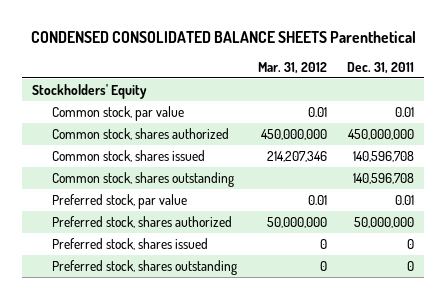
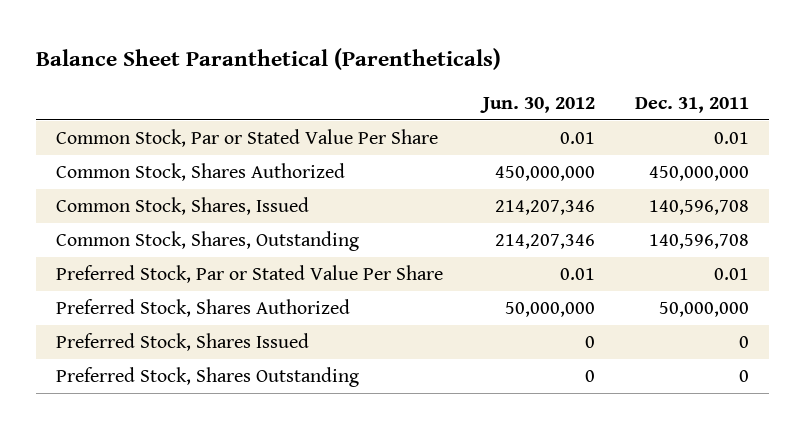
- CONDENSED CONSOLIDATED BALANCE SHEETS Parenthetical
+ Balance Sheet Paranthetical (Parentheticals)
- | Mar. 31, 2012 | Dec. 31, 2011
+ | Jun. 30, 2012 | Dec. 31, 2011
- Stockholders' Equity
- Common stock, par value | 0.01 | 0.01
- Common stock, shares authorized | 450,000,000 | 450,000,000
- Common stock, shares issued | 214,207,346 | 140,596,708
- Common stock, shares outstanding | | 140,596,708
- Preferred stock, par value | 0.01 | 0.01
- Preferred stock, shares authorized | 50,000,000 | 50,000,000
- Preferred stock, shares issued | 0 | 0
- Preferred stock, shares outstanding | 0 | 0
+ Common Stock, Par or Stated Value Per Share | 0.01 | 0.01
+ Common Stock, Shares Authorized | 450,000,000 | 450,000,000
+ Common Stock, Shares, Issued | 214,207,346 | 140,596,708
+ Common Stock, Shares, Outstanding | 214,207,346 | 140,596,708
+ Preferred Stock, Par or Stated Value Per Share | 0.01 | 0.01
+ Preferred Stock, Shares Authorized | 50,000,000 | 50,000,000
+ Preferred Stock, Shares Issued | 0 | 0
+ Preferred Stock, Shares Outstanding | 0 | 0

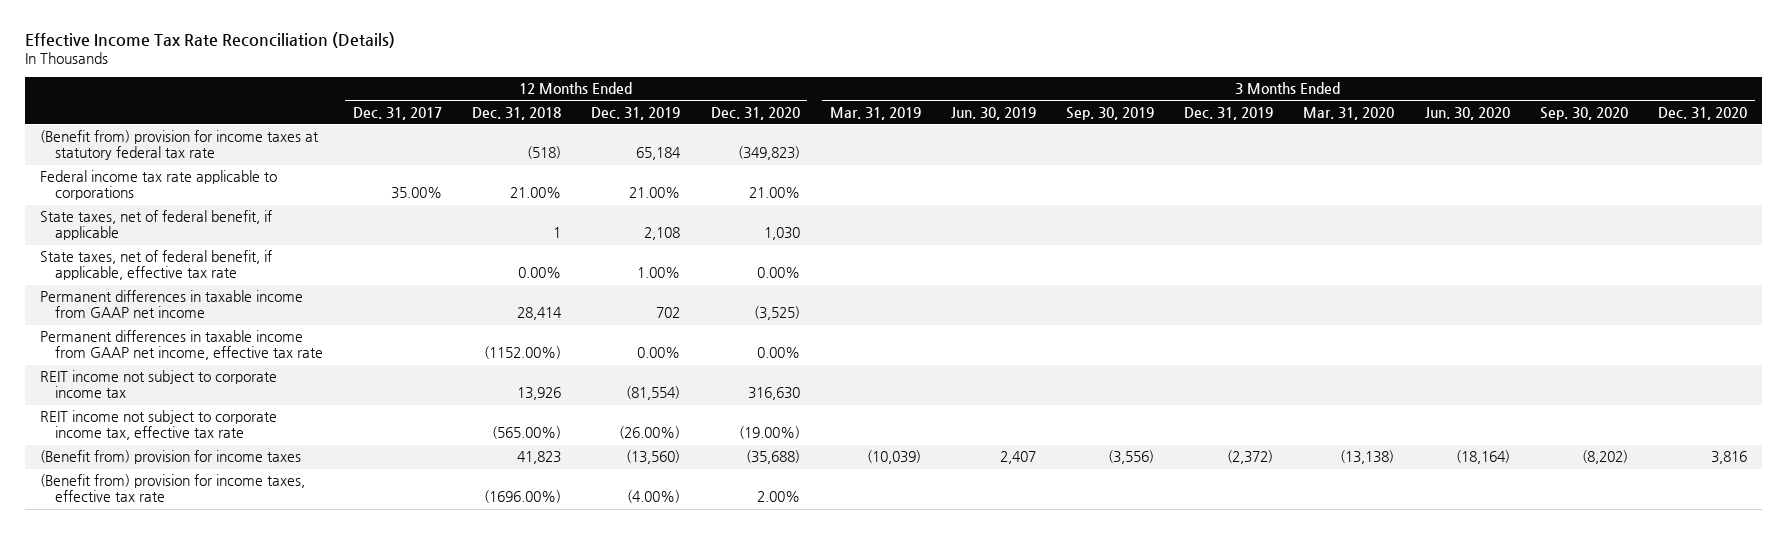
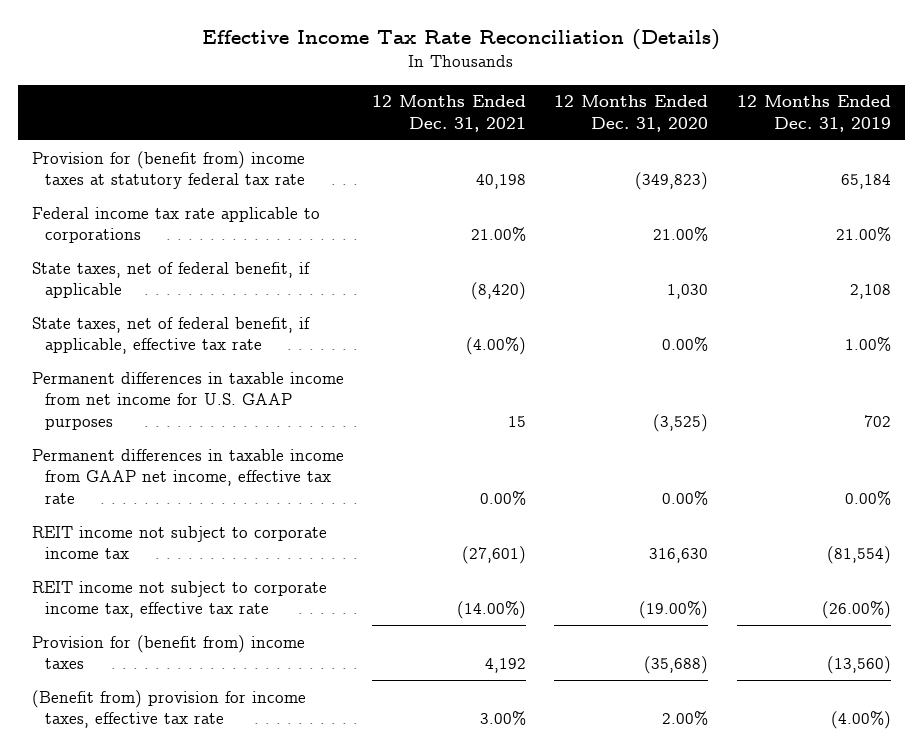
- | 12 Months Ended Dec. 31, 2017 | 12 Months Ended Dec. 31, 2018 | 12 Months Ended Dec. 31, 2019 | 12 Months Ended Dec. 31, 2020 | 3 Months Ended Mar. 31, 2019 | 3 Months Ended Jun. 30, 2019 | 3 Months Ended Sep. 30, 2019 | 3 Months Ended Dec. 31, 2019 | 3 Months Ended Mar. 31, 2020 | 3 Months Ended Jun. 30, 2020 | 3 Months Ended Sep. 30, 2020 | 3 Months Ended Dec. 31, 2020
+ | 12 Months Ended Dec. 31, 2021 | 12 Months Ended Dec. 31, 2020 | 12 Months Ended Dec. 31, 2019
- (Benefit from) provision for income taxes at statutory federal tax rate | | (518) | 65,184 | (349,823) | | | | | | | |
+ Provision for (benefit from) income taxes at statutory federal tax rate | 40,198 | (349,823) | 65,184
- Permanent differences in taxable income from GAAP net income | | 28,414 | 702 | (3,525) | | | | | | | |
+ Permanent differences in taxable income from net income for U.S. GAAP purposes | 15 | (3,525) | 702
- (Benefit from) provision for income taxes | | 41,823 | (13,560) | (35,688) | (10,039) | 2,407 | (3,556) | (2,372) | (13,138) | (18,164) | (8,202) | 3,816
+ Provision for (benefit from) income taxes | 4,192 | (35,688) | (13,560)

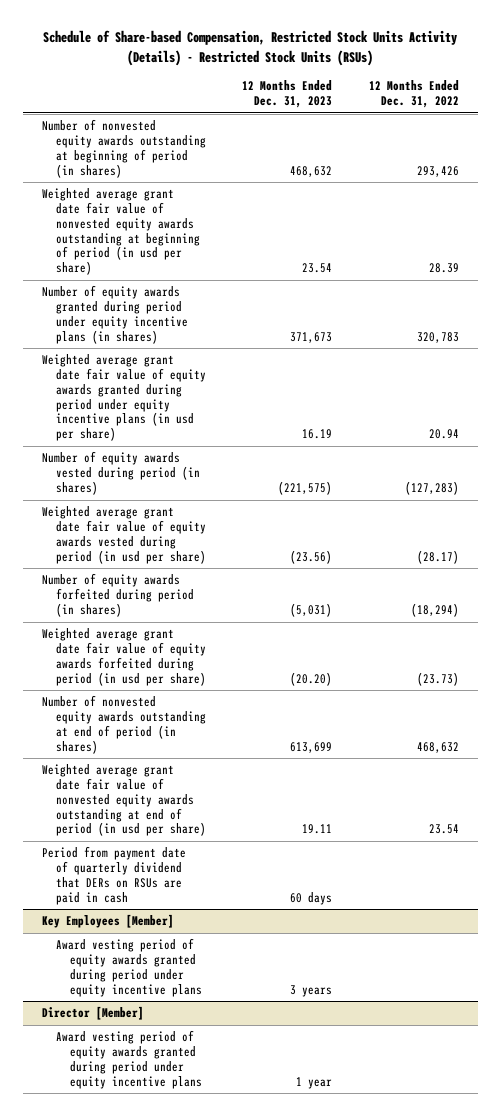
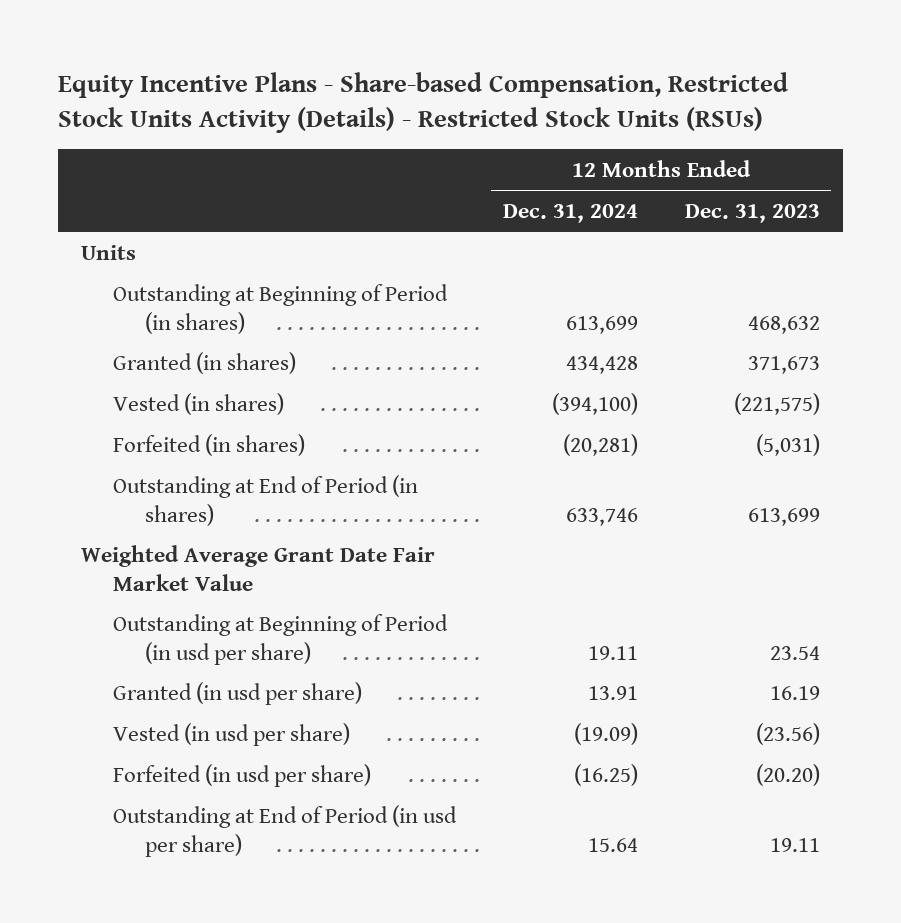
- Schedule of Share-based Compensation, Restricted Stock Units Activity (Details) - Restricted Stock Units (RSUs)
+ Equity Incentive Plans - Share-based Compensation, Restricted Stock Units Activity (Details) - Restricted Stock Units (RSUs)
- | 12 Months Ended Dec. 31, 2023 | 12 Months Ended Dec. 31, 2022
+ | 12 Months Ended Dec. 31, 2024 | 12 Months Ended Dec. 31, 2023
- Number of nonvested equity awards outstanding at beginning of period (in shares) | 468,632 | 293,426
- Weighted average grant date fair value of nonvested equity awards outstanding at beginning of period (in usd per share) | 23.54 | 28.39
- Number of equity awards granted during period under equity incentive plans (in shares) | 371,673 | 320,783
- Weighted average grant date fair value of equity awards granted during period under equity incentive plans (in usd per share) | 16.19 | 20.94
- Number of equity awards vested during period (in shares) | (221,575) | (127,283)
- Weighted average grant date fair value of equity awards vested during period (in usd per share) | (23.56) | (28.17)
- Number of equity awards forfeited during period (in shares) | (5,031) | (18,294)
- Weighted average grant date fair value of equity awards forfeited during period (in usd per share) | (20.20) | (23.73)
- Number of nonvested equity awards outstanding at end of period (in shares) | 613,699 | 468,632
- Weighted average grant date fair value of nonvested equity awards outstanding at end of period (in usd per share) | 19.11 | 23.54
- Period from payment date of quarterly dividend that DERs on RSUs are paid in cash | 60 days |
- Key Employees [Member]
- Award vesting period of equity awards granted during period under equity incentive plans | 3 years |
- Director [Member]
- Award vesting period of equity awards granted during period under equity incentive plans | 1 year |
+ Units
+ Outstanding at Beginning of Period (in shares) | 613,699 | 468,632
+ Granted (in shares) | 434,428 | 371,673
+ Vested (in shares) | (394,100) | (221,575)
+ Forfeited (in shares) | (20,281) | (5,031)
+ Outstanding at End of Period (in shares) | 633,746 | 613,699
+ Weighted Average Grant Date Fair Market Value
+ Outstanding at Beginning of Period (in usd per share) | 19.11 | 23.54
+ Granted (in usd per share) | 13.91 | 16.19
+ Vested (in usd per share) | (19.09) | (23.56)
+ Forfeited (in usd per share) | (16.25) | (20.20)
+ Outstanding at End of Period (in usd per share) | 15.64 | 19.11

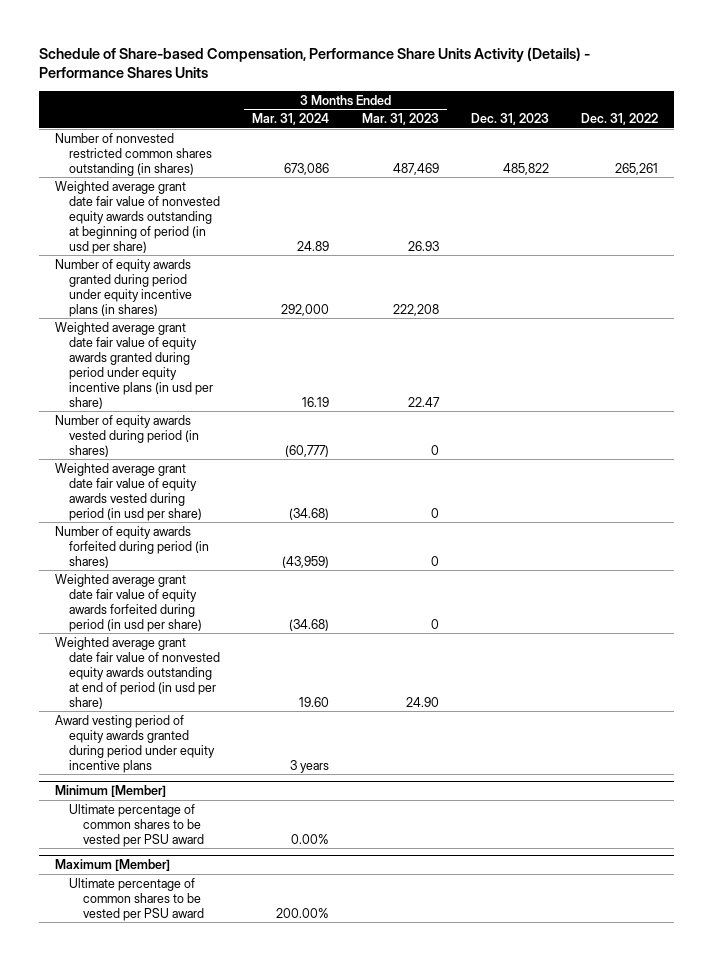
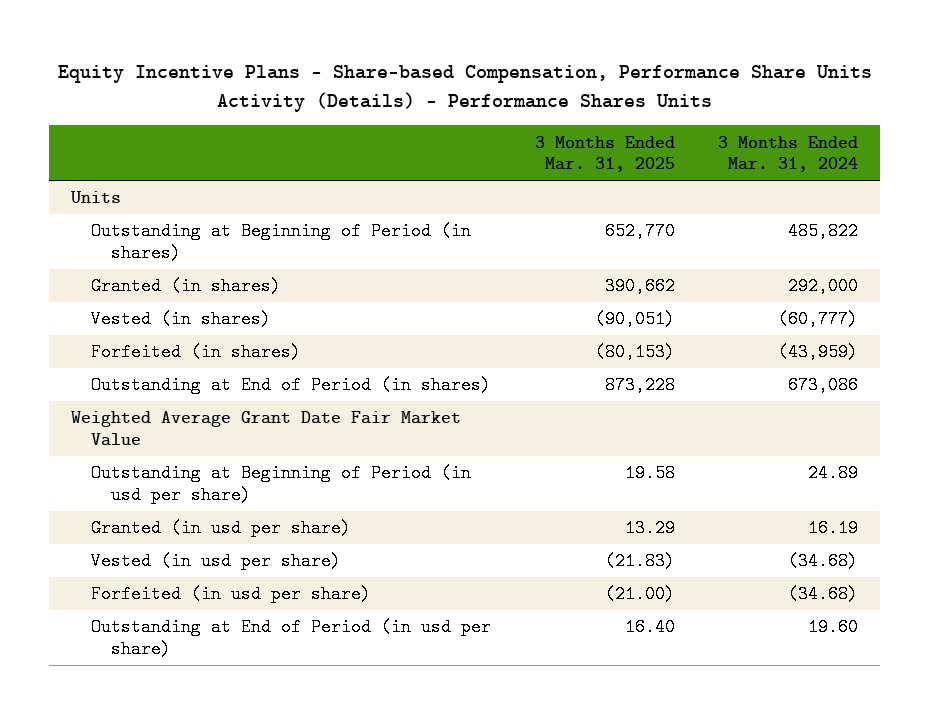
- Schedule of Share-based Compensation, Performance Share Units Activity (Details) - Performance Shares Units
+ Equity Incentive Plans - Share-based Compensation, Performance Share Units Activity (Details) - Performance Shares Units
- | 3 Months Ended Mar. 31, 2024 | 3 Months Ended Mar. 31, 2023 | Dec. 31, 2023 | Dec. 31, 2022
+ | 3 Months Ended Mar. 31, 2025 | 3 Months Ended Mar. 31, 2024
- Number of nonvested restricted common shares outstanding (in shares) | 673,086 | 487,469 | 485,822 | 265,261
- Weighted average grant date fair value of nonvested equity awards outstanding at beginning of period (in usd per share) | 24.89 | 26.93 | |
- Number of equity awards granted during period under equity incentive plans (in shares) | 292,000 | 222,208 | |
- Weighted average grant date fair value of equity awards granted during period under equity incentive plans (in usd per share) | 16.19 | 22.47 | |
- Number of equity awards vested during period (in shares) | (60,777) | 0 | |
- Weighted average grant date fair value of equity awards vested during period (in usd per share) | (34.68) | 0 | |
- Number of equity awards forfeited during period (in shares) | (43,959) | 0 | |
- Weighted average grant date fair value of equity awards forfeited during period (in usd per share) | (34.68) | 0 | |
- Weighted average grant date fair value of nonvested equity awards outstanding at end of period (in usd per share) | 19.60 | 24.90 | |
- Award vesting period of equity awards granted during period under equity incentive plans | 3 years | | |
- Minimum [Member]
- Ultimate percentage of common shares to be vested per PSU award | 0.00% | | |
- Maximum [Member]
- Ultimate percentage of common shares to be vested per PSU award | 200.00% | | |
+ Units
+ Outstanding at Beginning of Period (in shares) | 652,770 | 485,822
+ Granted (in shares) | 390,662 | 292,000
+ Vested (in shares) | (90,051) | (60,777)
+ Forfeited (in shares) | (80,153) | (43,959)
+ Outstanding at End of Period (in shares) | 873,228 | 673,086
+ Weighted Average Grant Date Fair Market Value
+ Outstanding at Beginning of Period (in usd per share) | 19.58 | 24.89
+ Granted (in usd per share) | 13.29 | 16.19
+ Vested (in usd per share) | (21.83) | (34.68)
+ Forfeited (in usd per share) | (21.00) | (34.68)
+ Outstanding at End of Period (in usd per share) | 16.40 | 19.60

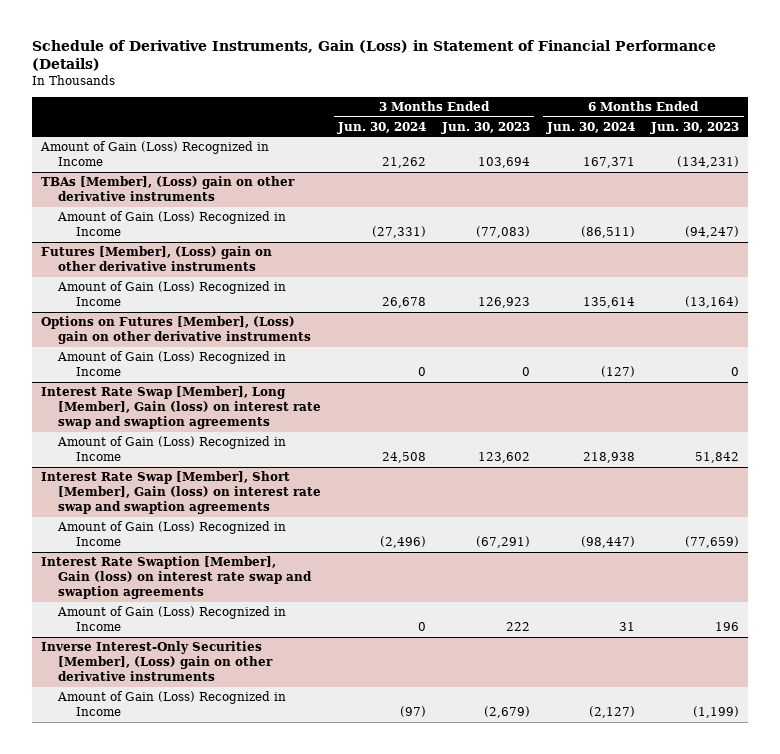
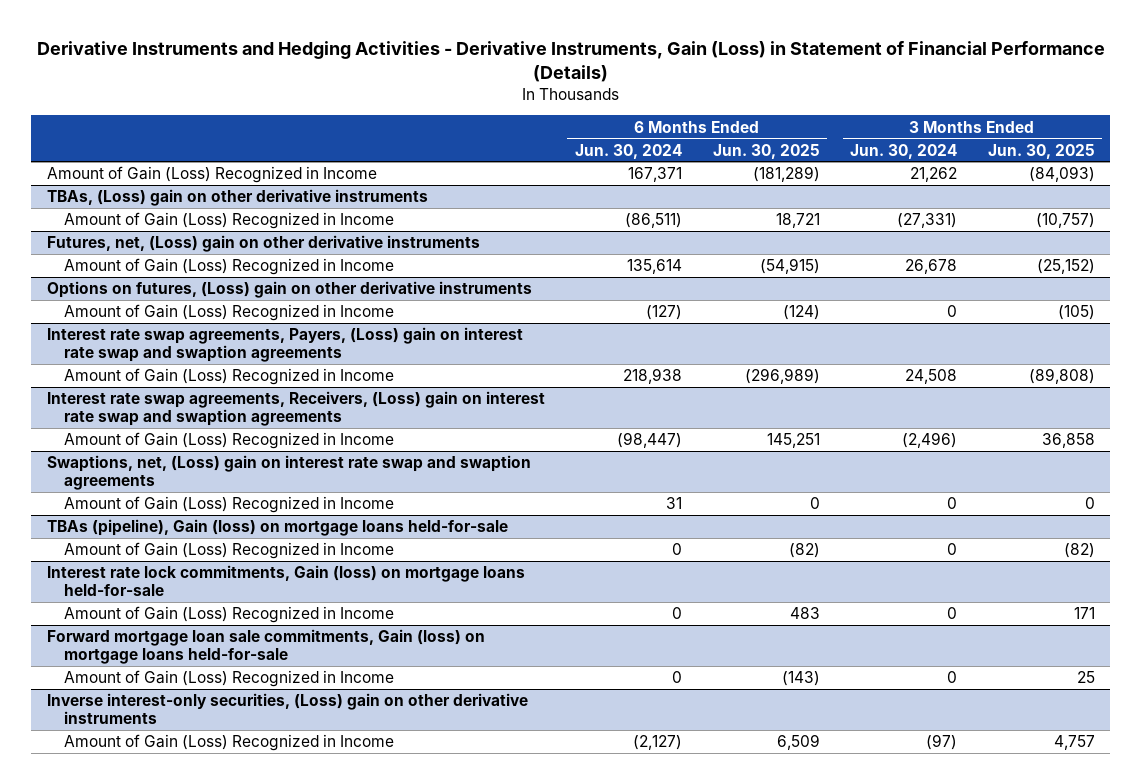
- Schedule of Derivative Instruments, Gain (Loss) in Statement of Financial Performance (Details)
+ Derivative Instruments and Hedging Activities - Derivative Instruments, Gain (Loss) in Statement of Financial Performance (Details)
- | 3 Months Ended Jun. 30, 2024 | 3 Months Ended Jun. 30, 2023 | 6 Months Ended Jun. 30, 2024 | 6 Months Ended Jun. 30, 2023
+ | 6 Months Ended Jun. 30, 2024 | 6 Months Ended Jun. 30, 2025 | 3 Months Ended Jun. 30, 2024 | 3 Months Ended Jun. 30, 2025
- TBAs [Member], (Loss) gain on other derivative instruments
+ TBAs, (Loss) gain on other derivative instruments
- Futures [Member], (Loss) gain on other derivative instruments
+ Futures, net, (Loss) gain on other derivative instruments
- Options on Futures [Member], (Loss) gain on other derivative instruments
+ Options on futures, (Loss) gain on other derivative instruments
- Interest Rate Swap [Member], Long [Member], Gain (loss) on interest rate swap and swaption agreements
+ Interest rate swap agreements, Payers, (Loss) gain on interest rate swap and swaption agreements
- Interest Rate Swap [Member], Short [Member], Gain (loss) on interest rate swap and swaption agreements
+ Interest rate swap agreements, Receivers, (Loss) gain on interest rate swap and swaption agreements
- Interest Rate Swaption [Member], Gain (loss) on interest rate swap and swaption agreements
+ Swaptions, net, (Loss) gain on interest rate swap and swaption agreements
- Inverse Interest-Only Securities [Member], (Loss) gain on other derivative instruments
+ TBAs (pipeline), Gain (loss) on mortgage loans held-for-sale
+ Amount of Gain (Loss) Recognized in Income | 0 | (82) | 0 | (82)
+ Interest rate lock commitments, Gain (loss) on mortgage loans held-for-sale
+ Amount of Gain (Loss) Recognized in Income | 0 | 483 | 0 | 171
+ Forward mortgage loan sale commitments, Gain (loss) on mortgage loans held-for-sale
+ Amount of Gain (Loss) Recognized in Income | 0 | (143) | 0 | 25
+ Inverse interest-only securities, (Loss) gain on other derivative instruments

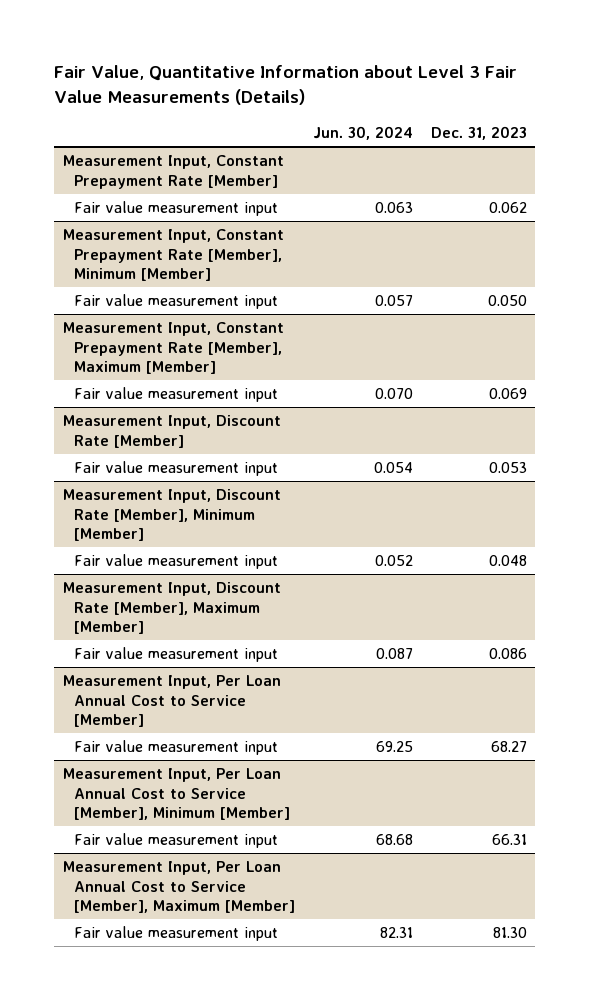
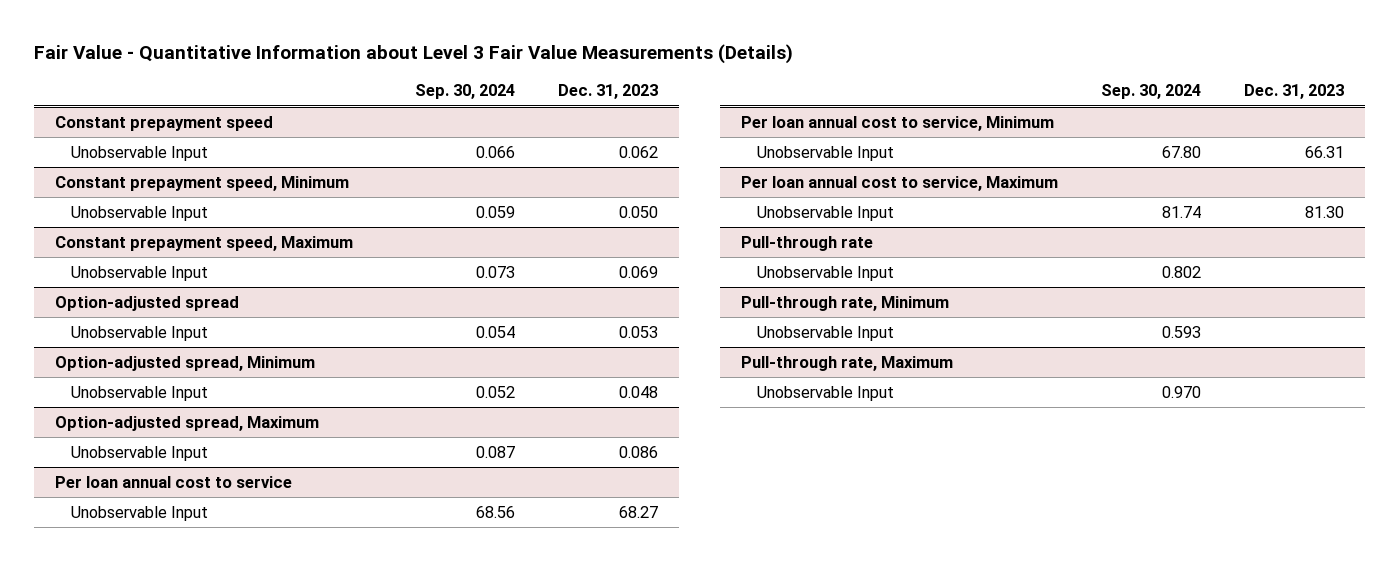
- Fair Value, Quantitative Information about Level 3 Fair Value Measurements (Details)
+ Fair Value - Quantitative Information about Level 3 Fair Value Measurements (Details)
- | Jun. 30, 2024 | Dec. 31, 2023
+ | Sep. 30, 2024 | Dec. 31, 2023
- Measurement Input, Constant Prepayment Rate [Member]
- Fair value measurement input | 0.063 | 0.062
- Measurement Input, Constant Prepayment Rate [Member], Minimum [Member]
- Fair value measurement input | 0.057 | 0.050
- Measurement Input, Constant Prepayment Rate [Member], Maximum [Member]
- Fair value measurement input | 0.070 | 0.069
- Measurement Input, Discount Rate [Member]
- Fair value measurement input | 0.054 | 0.053
- Measurement Input, Discount Rate [Member], Minimum [Member]
- Fair value measurement input | 0.052 | 0.048
- Measurement Input, Discount Rate [Member], Maximum [Member]
- Fair value measurement input | 0.087 | 0.086
- Measurement Input, Per Loan Annual Cost to Service [Member]
- Fair value measurement input | 69.25 | 68.27
- Measurement Input, Per Loan Annual Cost to Service [Member], Minimum [Member]
- Fair value measurement input | 68.68 | 66.31
- Measurement Input, Per Loan Annual Cost to Service [Member], Maximum [Member]
- Fair value measurement input | 82.31 | 81.30
+ Constant prepayment speed
+ Unobservable Input | 0.066 | 0.062
+ Constant prepayment speed, Minimum
+ Unobservable Input | 0.059 | 0.050
+ Constant prepayment speed, Maximum
+ Unobservable Input | 0.073 | 0.069
+ Option-adjusted spread
+ Unobservable Input | 0.054 | 0.053
+ Option-adjusted spread, Minimum
+ Unobservable Input | 0.052 | 0.048
+ Option-adjusted spread, Maximum
+ Unobservable Input | 0.087 | 0.086
+ Per loan annual cost to service
+ Unobservable Input | 68.56 | 68.27
+ Per loan annual cost to service, Minimum
+ Unobservable Input | 67.80 | 66.31
+ Per loan annual cost to service, Maximum
+ Unobservable Input | 81.74 | 81.30
+ Pull-through rate
+ Unobservable Input | 0.802 |
+ Pull-through rate, Minimum
+ Unobservable Input | 0.593 |
+ Pull-through rate, Maximum
+ Unobservable Input | 0.970 |

